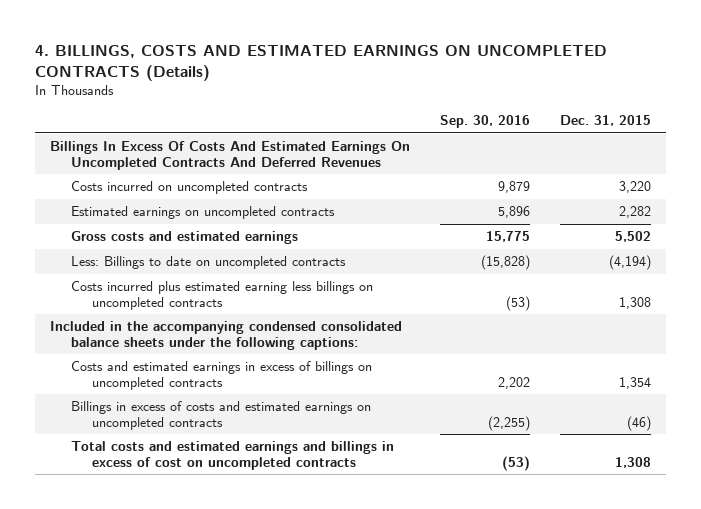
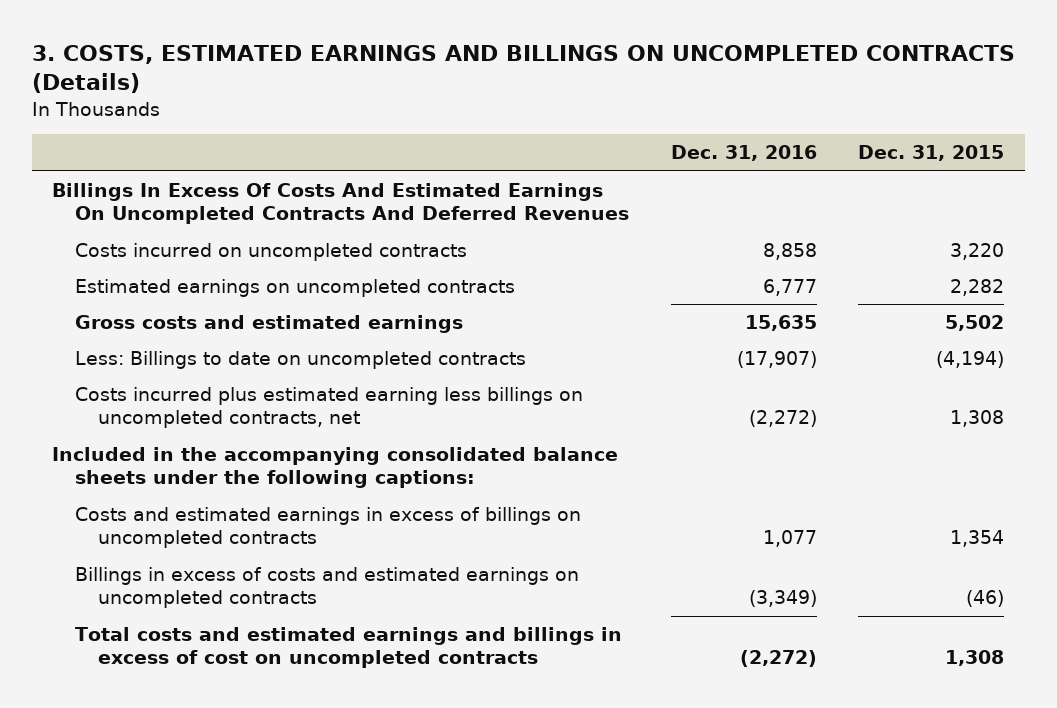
- 4. BILLINGS, COSTS AND ESTIMATED EARNINGS ON UNCOMPLETED CONTRACTS (Details)
+ 3. COSTS, ESTIMATED EARNINGS AND BILLINGS ON UNCOMPLETED CONTRACTS (Details)
- | Sep. 30, 2016 | Dec. 31, 2015
+ | Dec. 31, 2016 | Dec. 31, 2015
- Costs incurred plus estimated earning less billings on uncompleted contracts | (53) | 1,308
- Included in the accompanying condensed consolidated balance sheets under the following captions:
+ Costs incurred plus estimated earning less billings on uncompleted contracts, net | (2,272) | 1,308
+ Included in the accompanying consolidated balance sheets under the following captions:

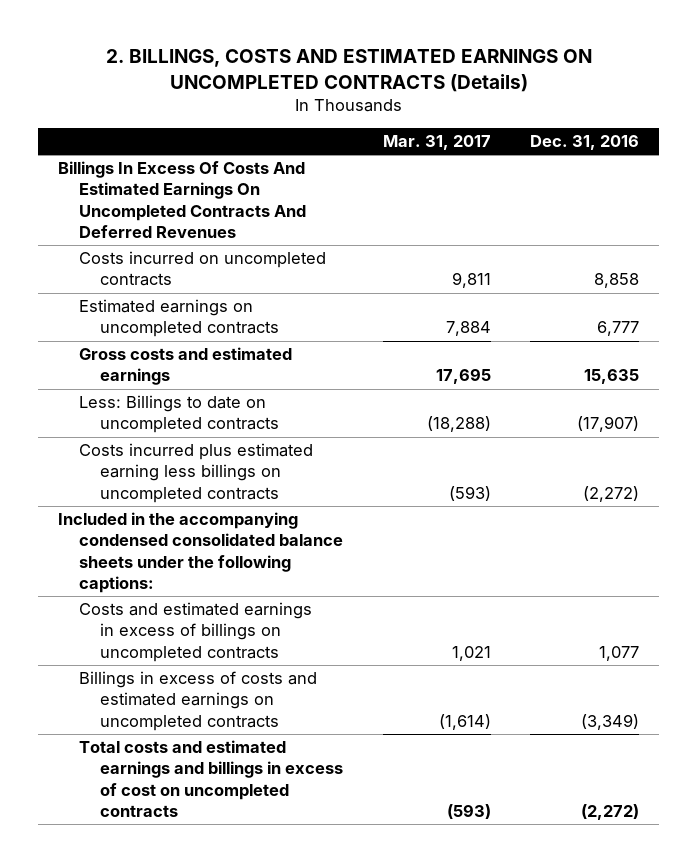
- 3. COSTS, ESTIMATED EARNINGS AND BILLINGS ON UNCOMPLETED CONTRACTS (Details)
+ 2. BILLINGS, COSTS AND ESTIMATED EARNINGS ON UNCOMPLETED CONTRACTS (Details)
- | Dec. 31, 2016 | Dec. 31, 2015
+ | Mar. 31, 2017 | Dec. 31, 2016
- Costs incurred plus estimated earning less billings on uncompleted contracts, net | (2,272) | 1,308
- Included in the accompanying consolidated balance sheets under the following captions:
+ Costs incurred plus estimated earning less billings on uncompleted contracts | (593) | (2,272)
+ Included in the accompanying condensed consolidated balance sheets under the following captions:

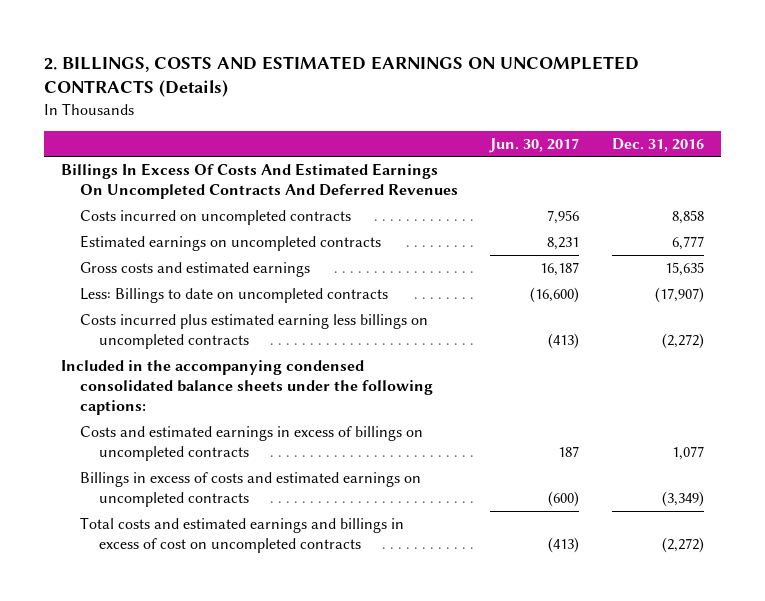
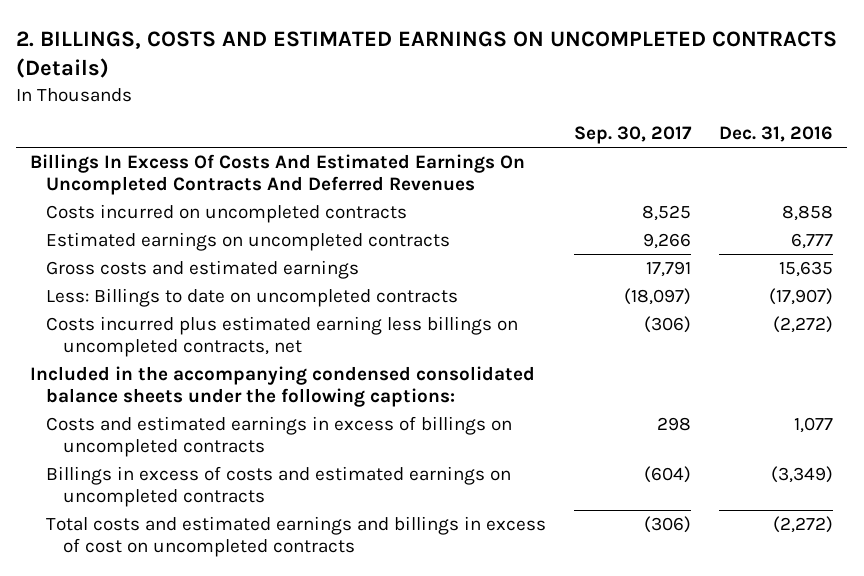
- | Jun. 30, 2017 | Dec. 31, 2016
+ | Sep. 30, 2017 | Dec. 31, 2016
- Costs incurred plus estimated earning less billings on uncompleted contracts | (413) | (2,272)
+ Costs incurred plus estimated earning less billings on uncompleted contracts, net | (306) | (2,272)

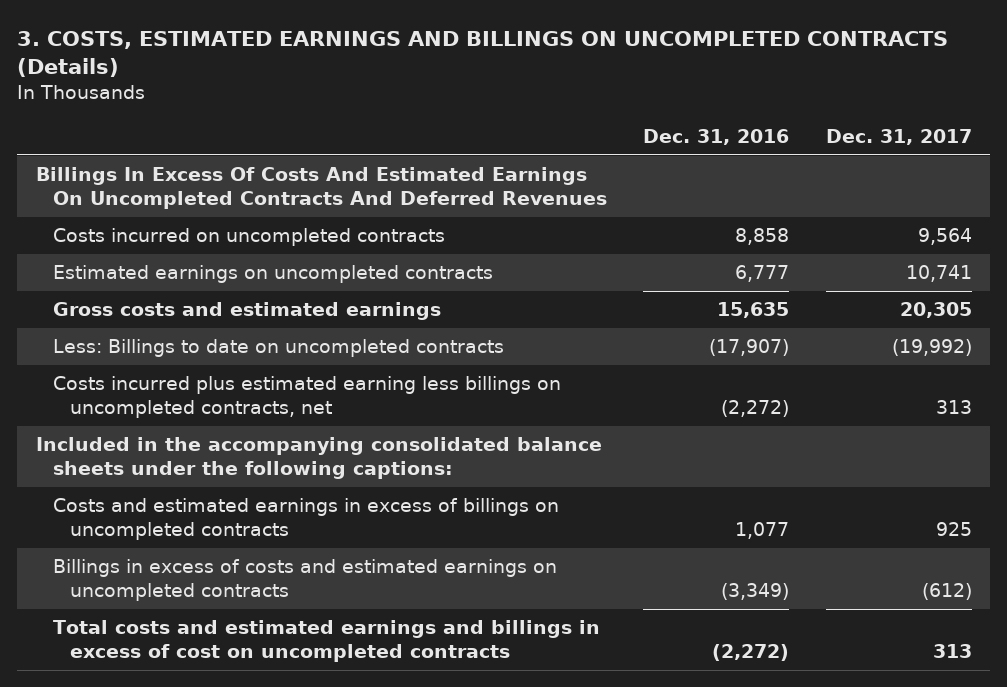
- 2. BILLINGS, COSTS AND ESTIMATED EARNINGS ON UNCOMPLETED CONTRACTS (Details)
+ 3. COSTS, ESTIMATED EARNINGS AND BILLINGS ON UNCOMPLETED CONTRACTS (Details)
- | Sep. 30, 2017 | Dec. 31, 2016
+ | Dec. 31, 2016 | Dec. 31, 2017
- Included in the accompanying condensed consolidated balance sheets under the following captions:
+ Included in the accompanying consolidated balance sheets under the following captions:

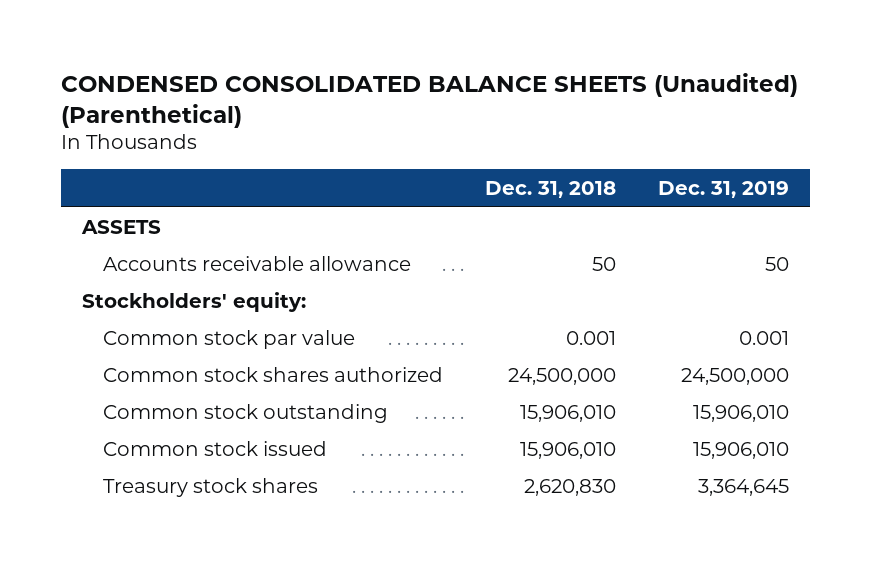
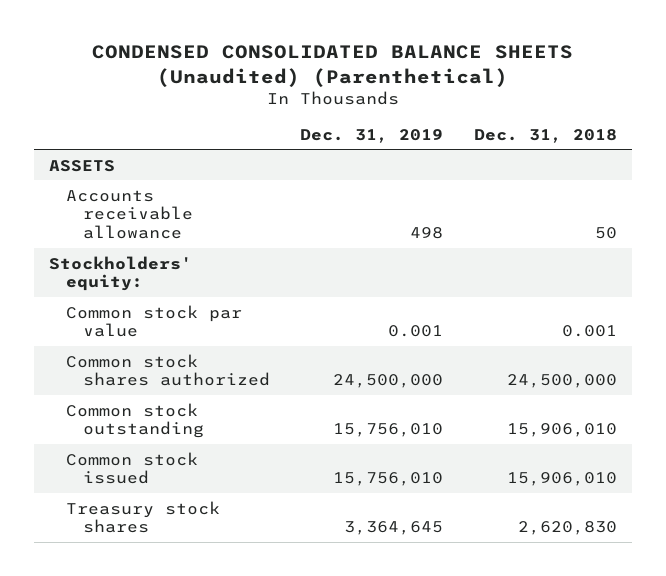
- | Dec. 31, 2018 | Dec. 31, 2019
+ | Dec. 31, 2019 | Dec. 31, 2018
- Accounts receivable allowance | 50 | 50
+ Accounts receivable allowance | 498 | 50
- Common stock outstanding | 15,906,010 | 15,906,010
- Common stock issued | 15,906,010 | 15,906,010
+ Common stock outstanding | 15,756,010 | 15,906,010
+ Common stock issued | 15,756,010 | 15,906,010

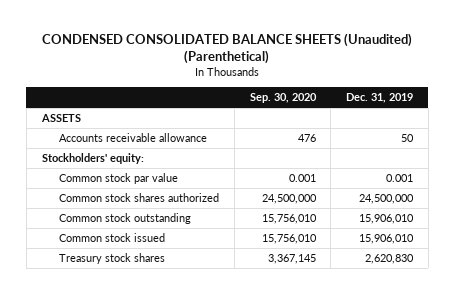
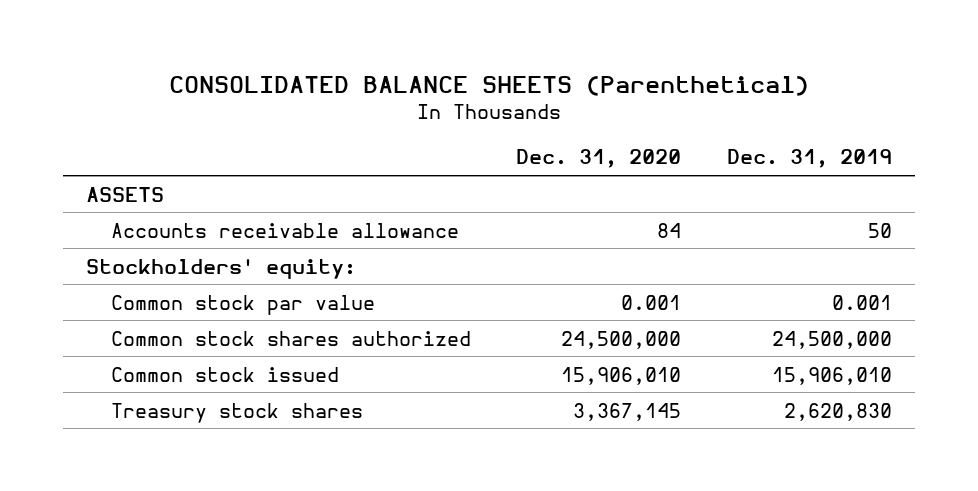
- CONDENSED CONSOLIDATED BALANCE SHEETS (Unaudited) (Parenthetical)
+ CONSOLIDATED BALANCE SHEETS (Parenthetical)
- | Sep. 30, 2020 | Dec. 31, 2019
+ | Dec. 31, 2020 | Dec. 31, 2019
- Common stock outstanding | 15,756,010 | 15,906,010

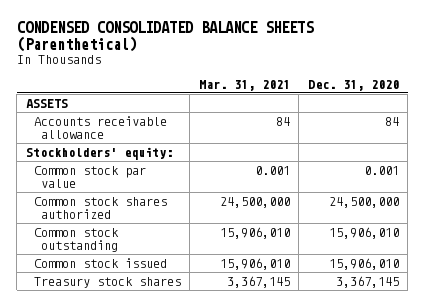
- CONSOLIDATED BALANCE SHEETS (Parenthetical)
+ CONDENSED CONSOLIDATED BALANCE SHEETS (Parenthetical)
- | Dec. 31, 2020 | Dec. 31, 2019
+ | Mar. 31, 2021 | Dec. 31, 2020
+ Common stock outstanding | 15,906,010 | 15,906,010

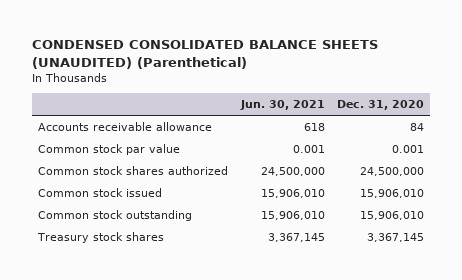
- CONDENSED CONSOLIDATED BALANCE SHEETS (Parenthetical)
+ CONDENSED CONSOLIDATED BALANCE SHEETS (UNAUDITED) (Parenthetical)
- | Mar. 31, 2021 | Dec. 31, 2020
+ | Jun. 30, 2021 | Dec. 31, 2020
- ASSETS
- Stockholders' equity:
moved down: Common stock outstanding | 15,906,010 | 15,906,010

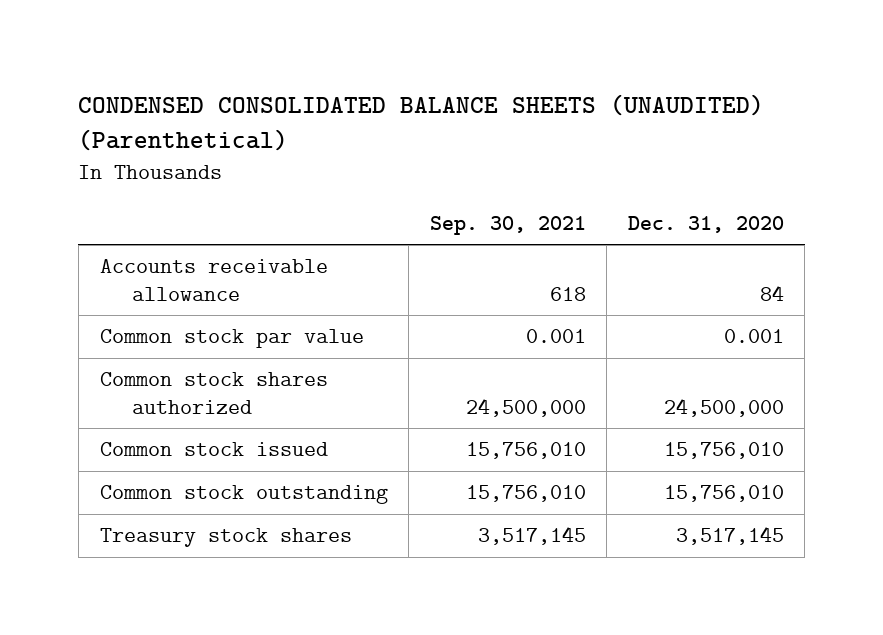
- | Jun. 30, 2021 | Dec. 31, 2020
+ | Sep. 30, 2021 | Dec. 31, 2020
- Common stock issued | 15,906,010 | 15,906,010
- Common stock outstanding | 15,906,010 | 15,906,010
- Treasury stock shares | 3,367,145 | 3,367,145
+ Common stock issued | 15,756,010 | 15,756,010
+ Common stock outstanding | 15,756,010 | 15,756,010
+ Treasury stock shares | 3,517,145 | 3,517,145

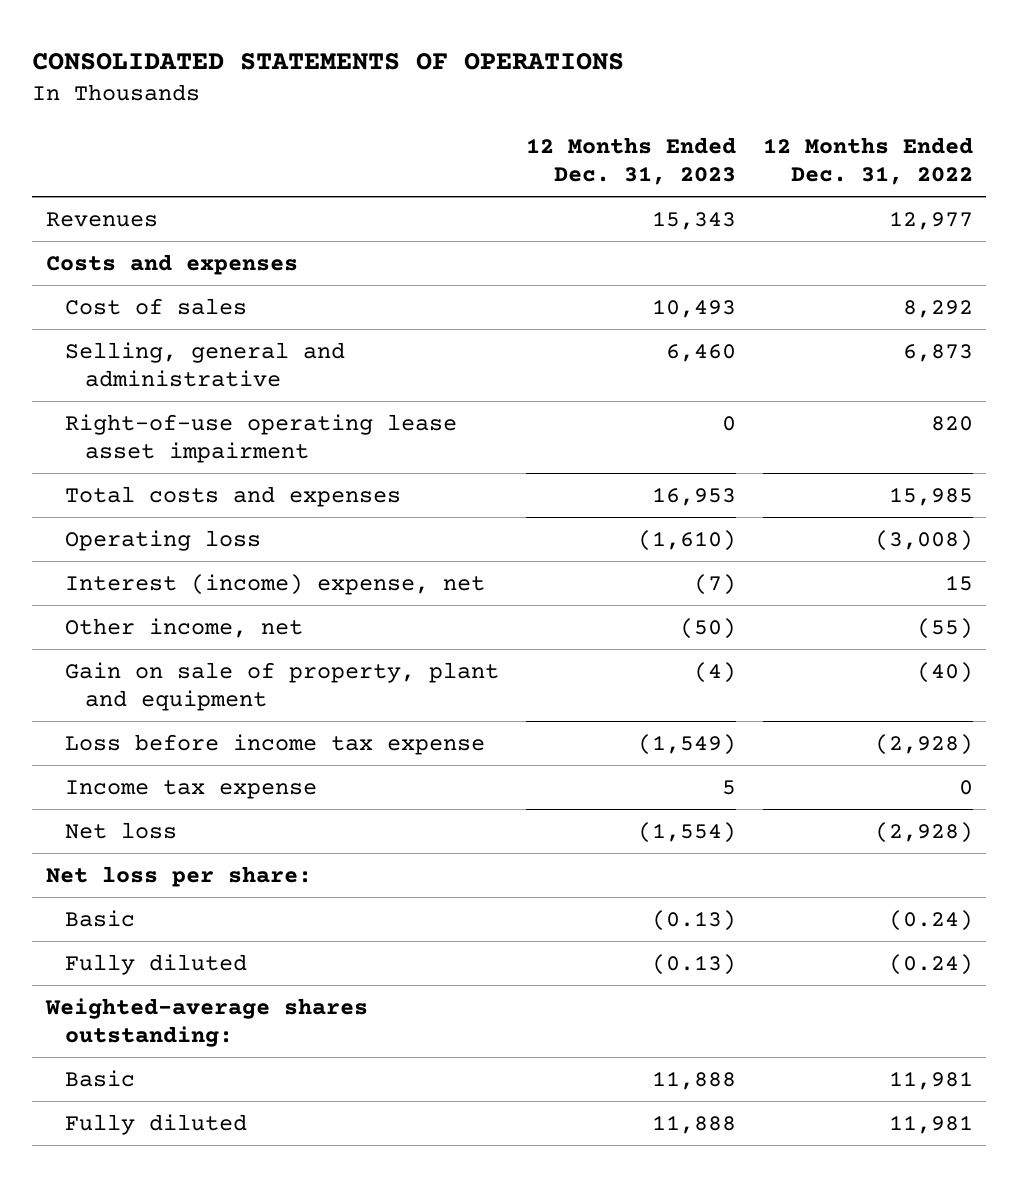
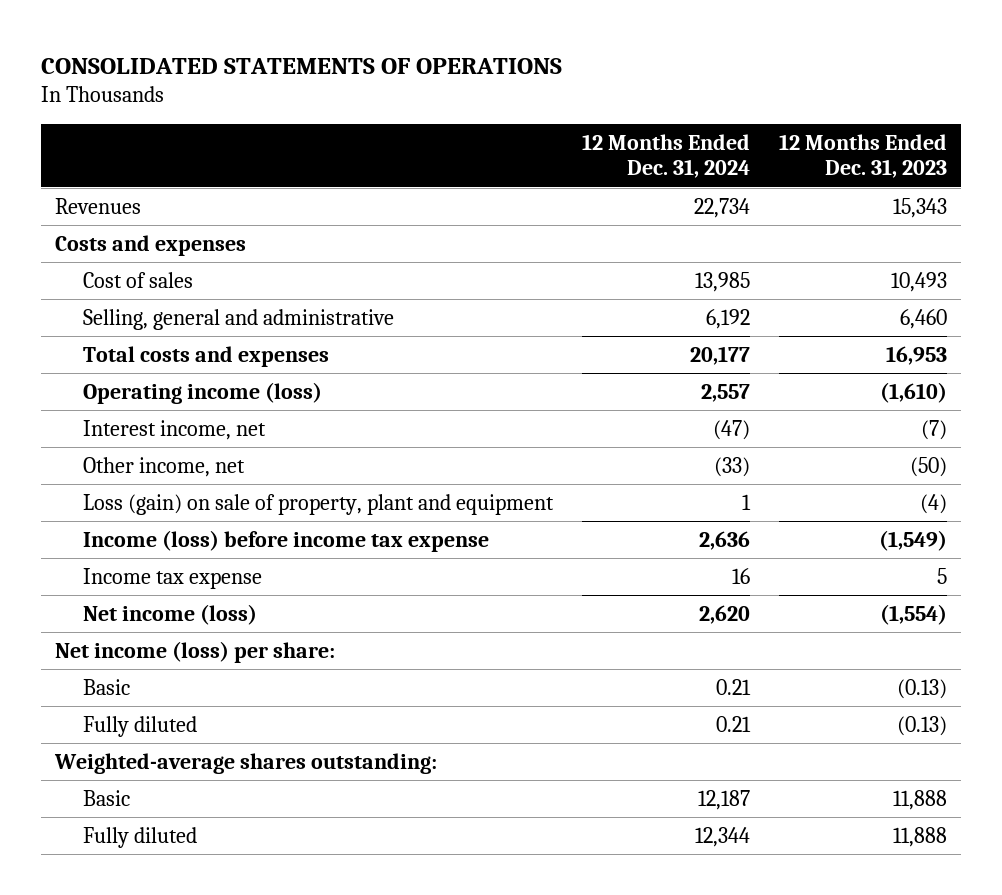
- | 12 Months Ended Dec. 31, 2023 | 12 Months Ended Dec. 31, 2022
+ | 12 Months Ended Dec. 31, 2024 | 12 Months Ended Dec. 31, 2023
- Right-of-use operating lease asset impairment | 0 | 820
- Operating loss | (1,610) | (3,008)
- Interest (income) expense, net | (7) | 15
+ Operating income (loss) | 2,557 | (1,610)
+ Interest income, net | (47) | (7)
- Gain on sale of property, plant and equipment | (4) | (40)
- Loss before income tax expense | (1,549) | (2,928)
+ Loss (gain) on sale of property, plant and equipment | 1 | (4)
+ Income (loss) before income tax expense | 2,636 | (1,549)
- Net loss | (1,554) | (2,928)
- Net loss per share:
+ Net income (loss) | 2,620 | (1,554)
+ Net income (loss) per share:

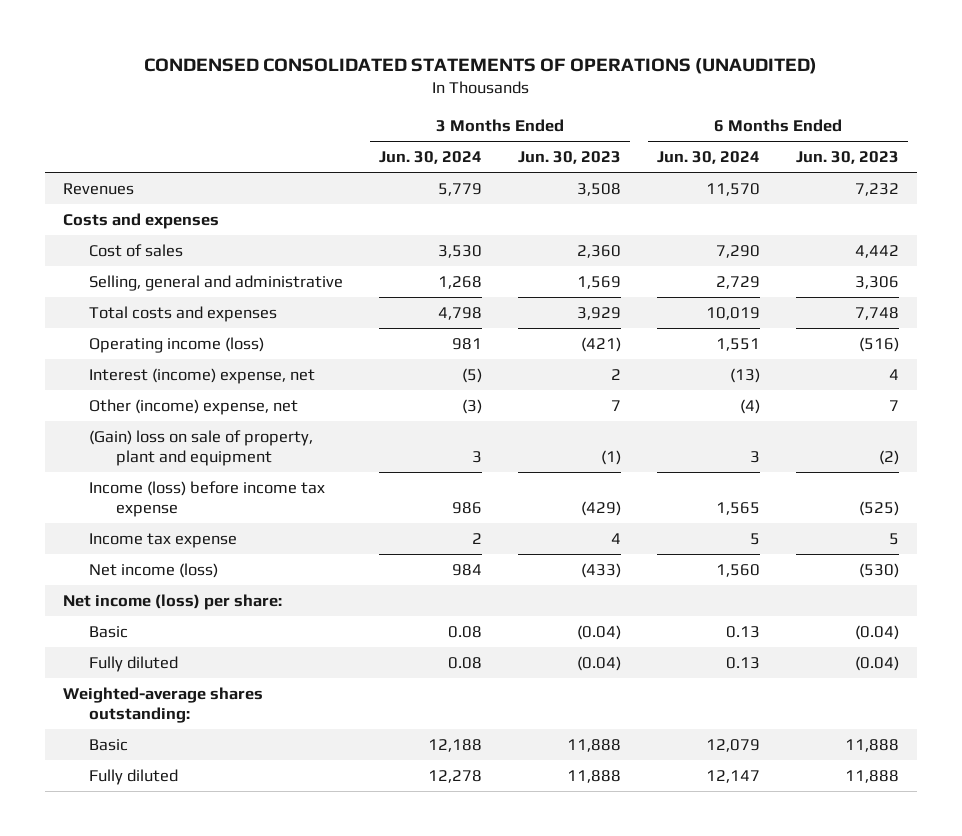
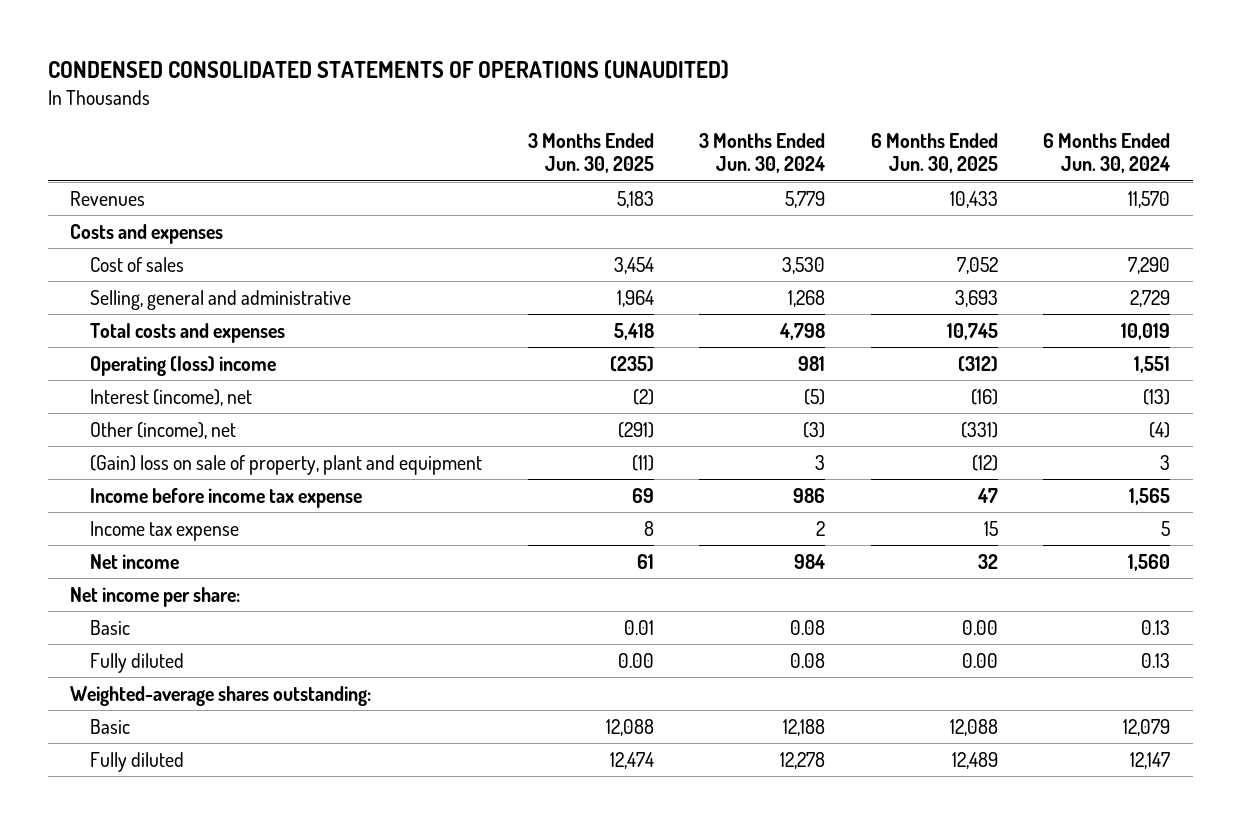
- | 3 Months Ended Jun. 30, 2024 | 3 Months Ended Jun. 30, 2023 | 6 Months Ended Jun. 30, 2024 | 6 Months Ended Jun. 30, 2023
+ | 3 Months Ended Jun. 30, 2025 | 3 Months Ended Jun. 30, 2024 | 6 Months Ended Jun. 30, 2025 | 6 Months Ended Jun. 30, 2024
- Operating income (loss) | 981 | (421) | 1,551 | (516)
- Interest (income) expense, net | (5) | 2 | (13) | 4
- Other (income) expense, net | (3) | 7 | (4) | 7
+ Operating (loss) income | (235) | 981 | (312) | 1,551
+ Interest (income), net | (2) | (5) | (16) | (13)
+ Other (income), net | (291) | (3) | (331) | (4)
- Income (loss) before income tax expense | 986 | (429) | 1,565 | (525)
+ Income before income tax expense | 69 | 986 | 47 | 1,565
- Net income (loss) | 984 | (433) | 1,560 | (530)
- Net income (loss) per share:
+ Net income | 61 | 984 | 32 | 1,560
+ Net income per share:

